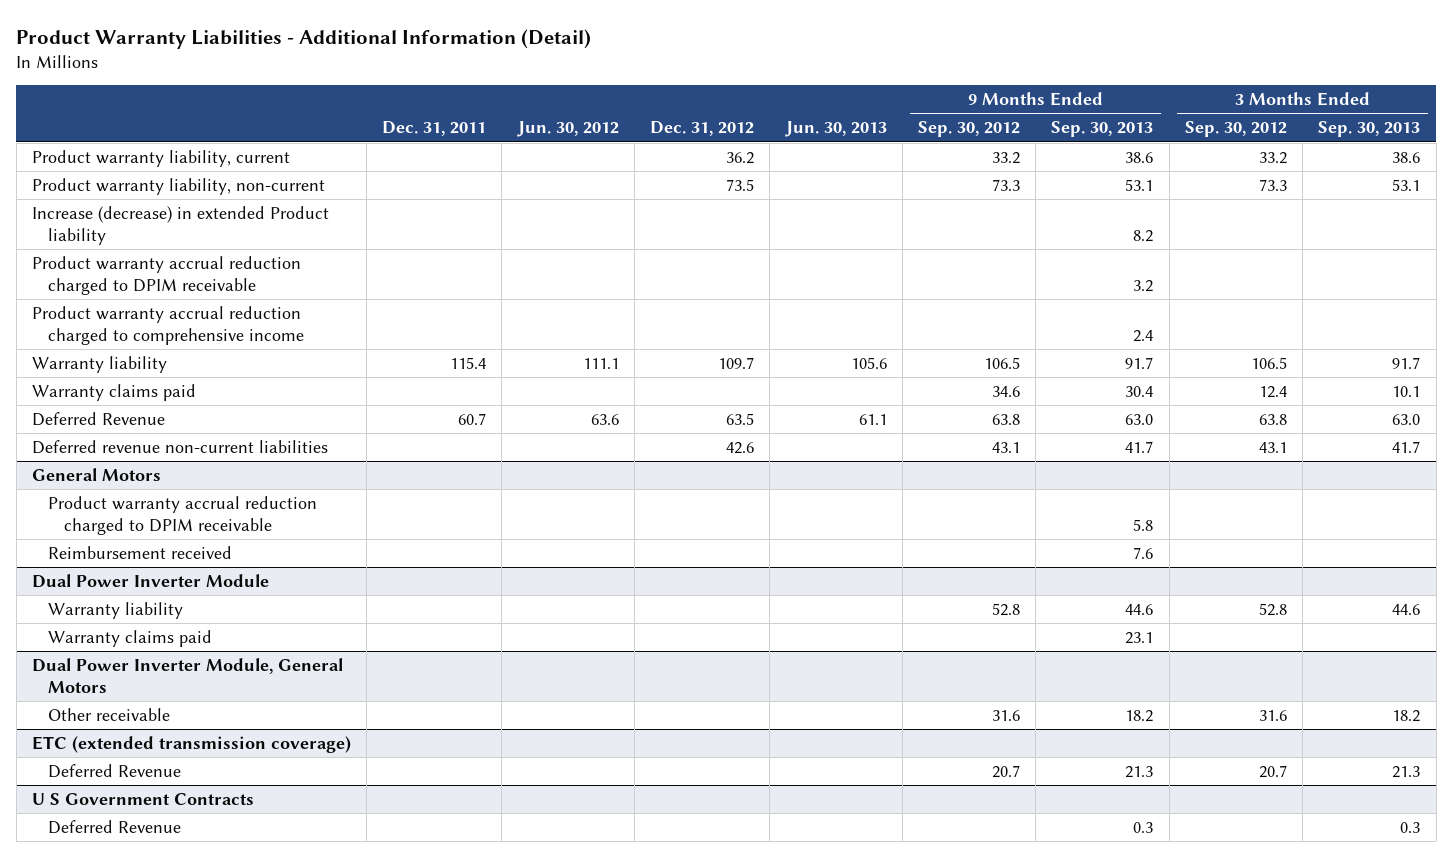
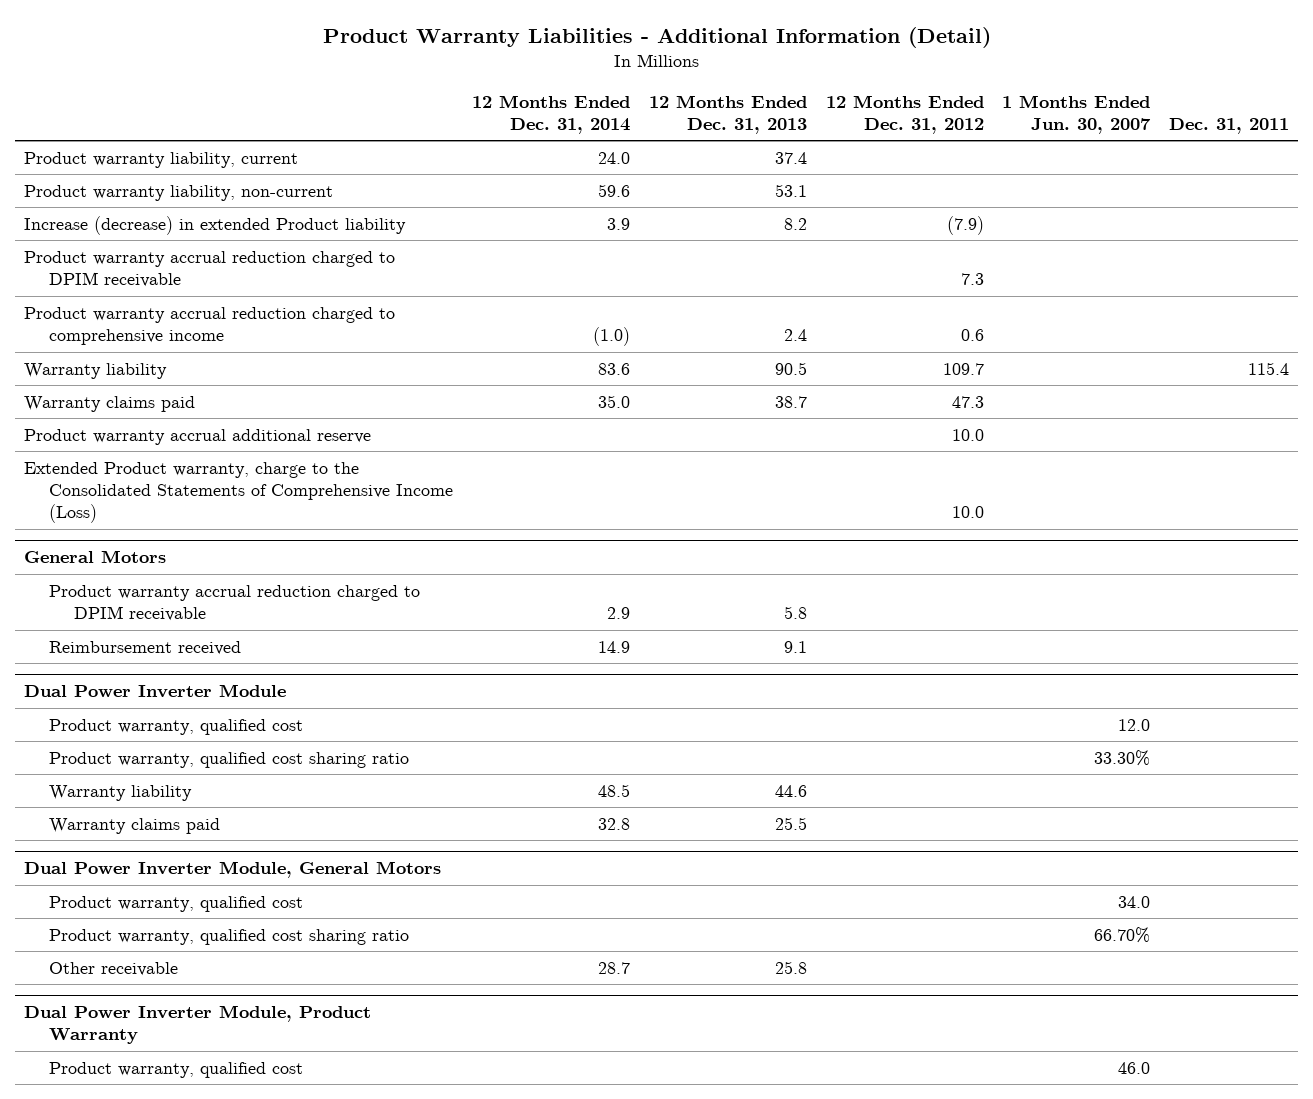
- | Dec. 31, 2011 | Jun. 30, 2012 | Dec. 31, 2012 | Jun. 30, 2013 | 9 Months Ended Sep. 30, 2012 | 9 Months Ended Sep. 30, 2013 | 3 Months Ended Sep. 30, 2012 | 3 Months Ended Sep. 30, 2013
+ | 12 Months Ended Dec. 31, 2014 | 12 Months Ended Dec. 31, 2013 | 12 Months Ended Dec. 31, 2012 | 1 Months Ended Jun. 30, 2007 | Dec. 31, 2011
- Deferred Revenue | 60.7 | 63.6 | 63.5 | 61.1 | 63.8 | 63.0 | 63.8 | 63.0
- Deferred revenue non-current liabilities | | | 42.6 | | 43.1 | 41.7 | 43.1 | 41.7
+ Product warranty accrual additional reserve | | | 10.0 | |
+ Extended Product warranty, charge to the Consolidated Statements of Comprehensive Income (Loss) | | | 10.0 | |
@ Dual Power Inverter Module
+ Product warranty, qualified cost | | | | 12.0 |
+ Product warranty, qualified cost sharing ratio | | | | 33.30% |
@ Dual Power Inverter Module, General Motors
+ Product warranty, qualified cost | | | | 34.0 |
+ Product warranty, qualified cost sharing ratio | | | | 66.70% |
- ETC (extended transmission coverage)
- Deferred Revenue | | | | | 20.7 | 21.3 | 20.7 | 21.3
- U S Government Contracts
- Deferred Revenue | | | | | | 0.3 | | 0.3
+ Dual Power Inverter Module, Product Warranty
+ Product warranty, qualified cost | | | | 46.0 |

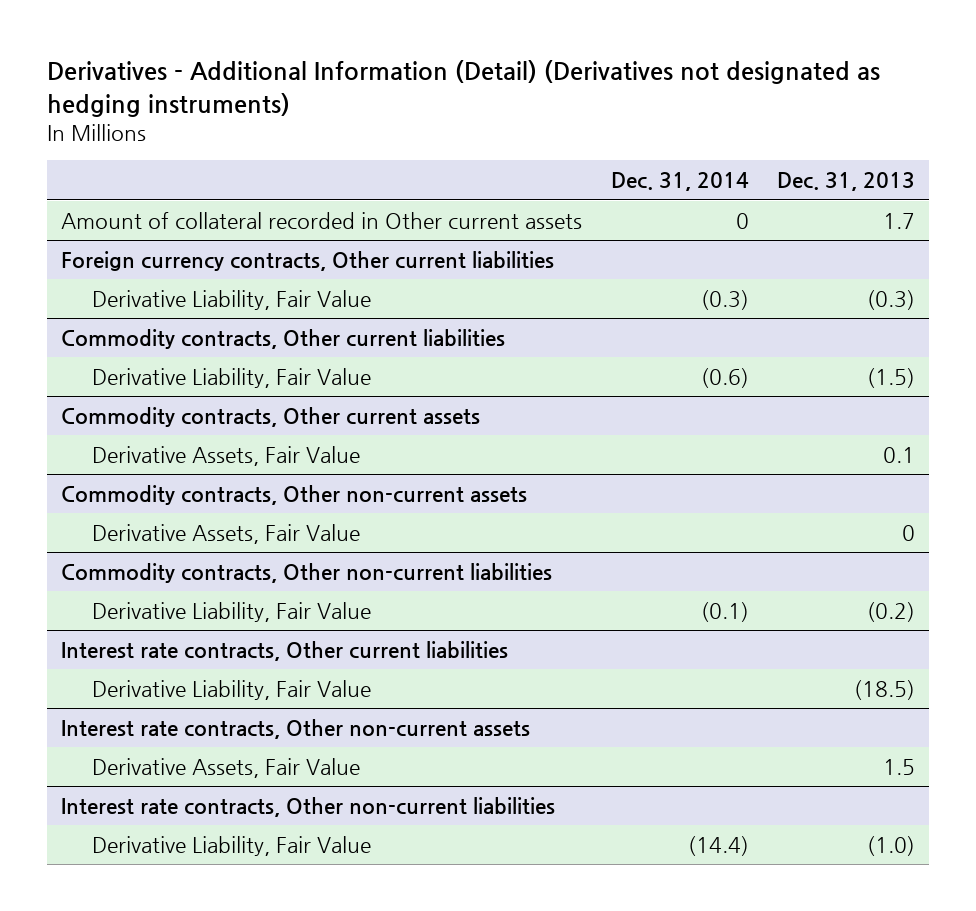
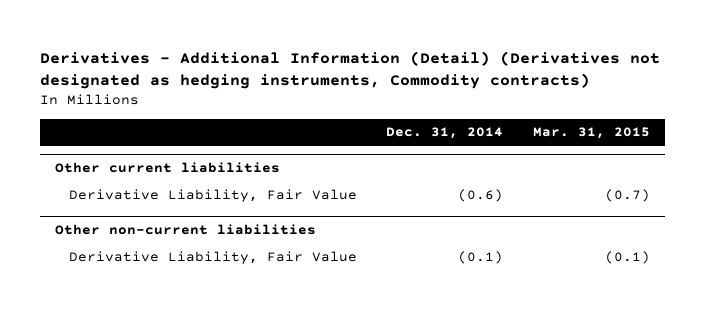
- Derivatives - Additional Information (Detail) (Derivatives not designated as hedging instruments)
+ Derivatives - Additional Information (Detail) (Derivatives not designated as hedging instruments, Commodity contracts)
- | Dec. 31, 2014 | Dec. 31, 2013
+ | Dec. 31, 2014 | Mar. 31, 2015
- Amount of collateral recorded in Other current assets | 0 | 1.7
- Foreign currency contracts, Other current liabilities
- Derivative Liability, Fair Value | (0.3) | (0.3)
- Commodity contracts, Other current liabilities
+ Other current liabilities
- Commodity contracts, Other current assets
- Derivative Assets, Fair Value | | 0.1
- Commodity contracts, Other non-current assets
- Derivative Assets, Fair Value | | 0
- Commodity contracts, Other non-current liabilities
+ Other non-current liabilities
- Interest rate contracts, Other current liabilities
- Derivative Liability, Fair Value | | (18.5)
- Interest rate contracts, Other non-current assets
- Derivative Assets, Fair Value | | 1.5
- Interest rate contracts, Other non-current liabilities
- Derivative Liability, Fair Value | (14.4) | (1.0)

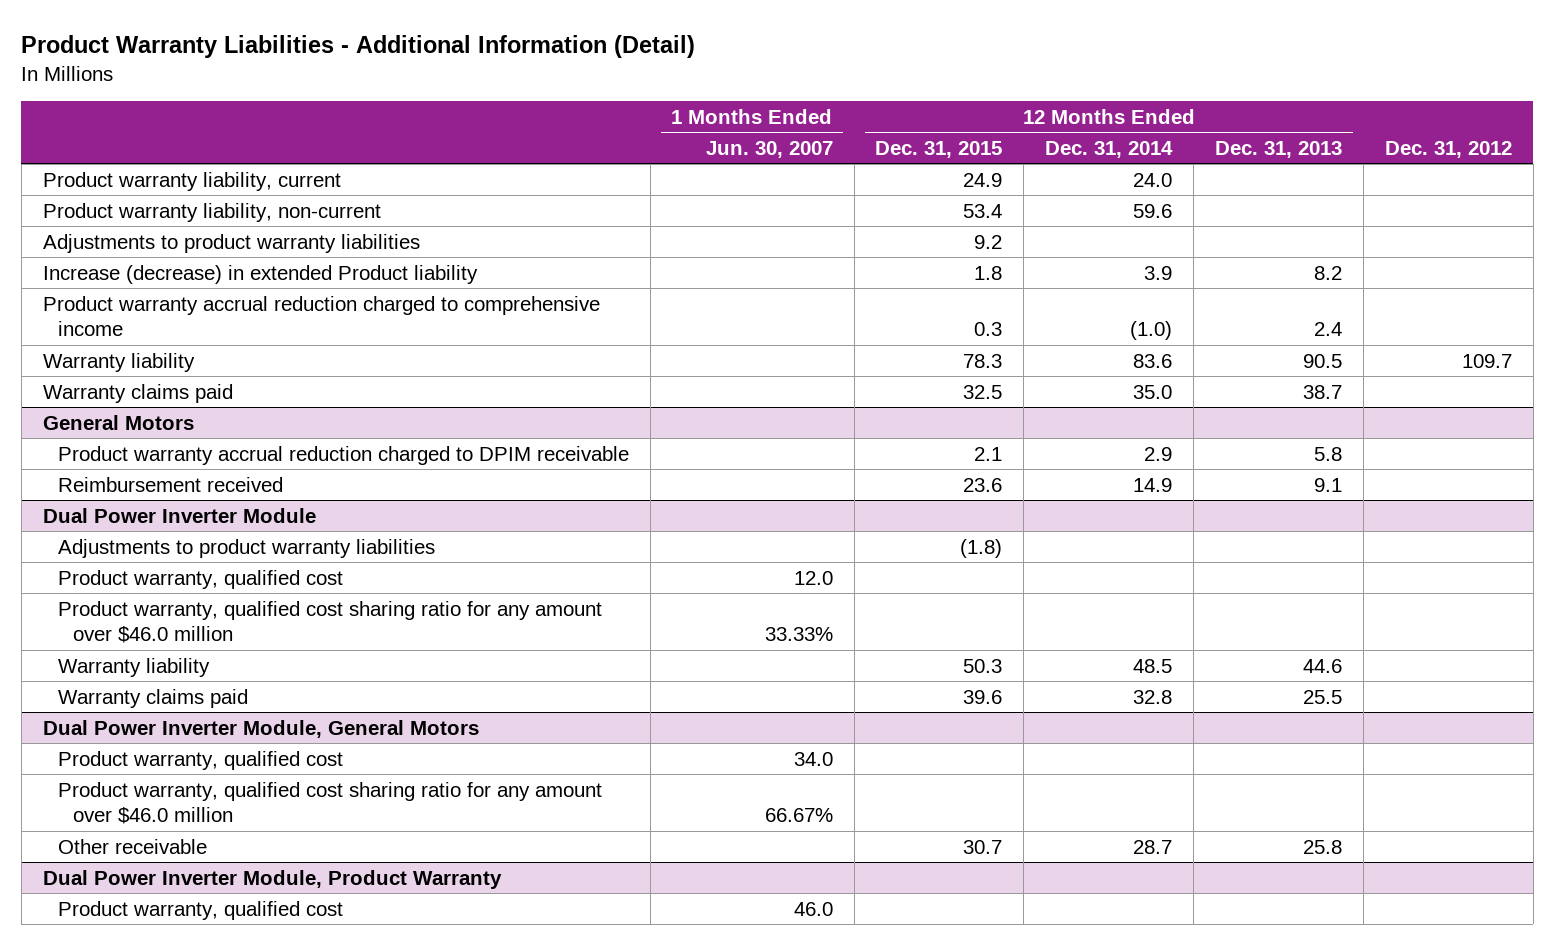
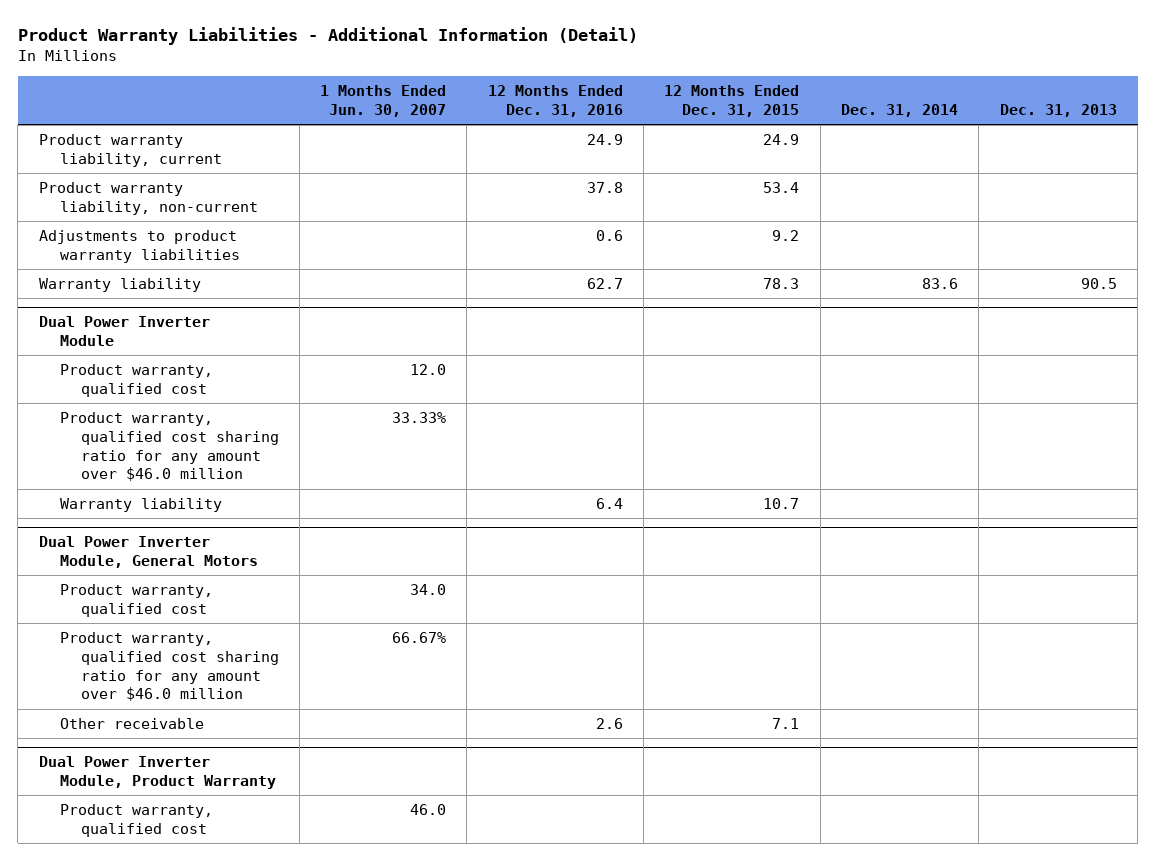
- | 1 Months Ended Jun. 30, 2007 | 12 Months Ended Dec. 31, 2015 | 12 Months Ended Dec. 31, 2014 | 12 Months Ended Dec. 31, 2013 | Dec. 31, 2012
+ | 1 Months Ended Jun. 30, 2007 | 12 Months Ended Dec. 31, 2016 | 12 Months Ended Dec. 31, 2015 | Dec. 31, 2014 | Dec. 31, 2013
- Increase (decrease) in extended Product liability | | 1.8 | 3.9 | 8.2 |
- Product warranty accrual reduction charged to comprehensive income | | 0.3 | (1.0) | 2.4 |
- Warranty claims paid | | 32.5 | 35.0 | 38.7 |
- General Motors
- Product warranty accrual reduction charged to DPIM receivable | | 2.1 | 2.9 | 5.8 |
- Reimbursement received | | 23.6 | 14.9 | 9.1 |
@ Dual Power Inverter Module
- Adjustments to product warranty liabilities | | (1.8) | | |
- Warranty liability | | 50.3 | 48.5 | 44.6 |
- Warranty claims paid | | 39.6 | 32.8 | 25.5 |
+ Warranty liability | | 6.4 | 10.7 | |
@ Dual Power Inverter Module, General Motors
- Other receivable | | 30.7 | 28.7 | 25.8 |
+ Other receivable | | 2.6 | 7.1 | |

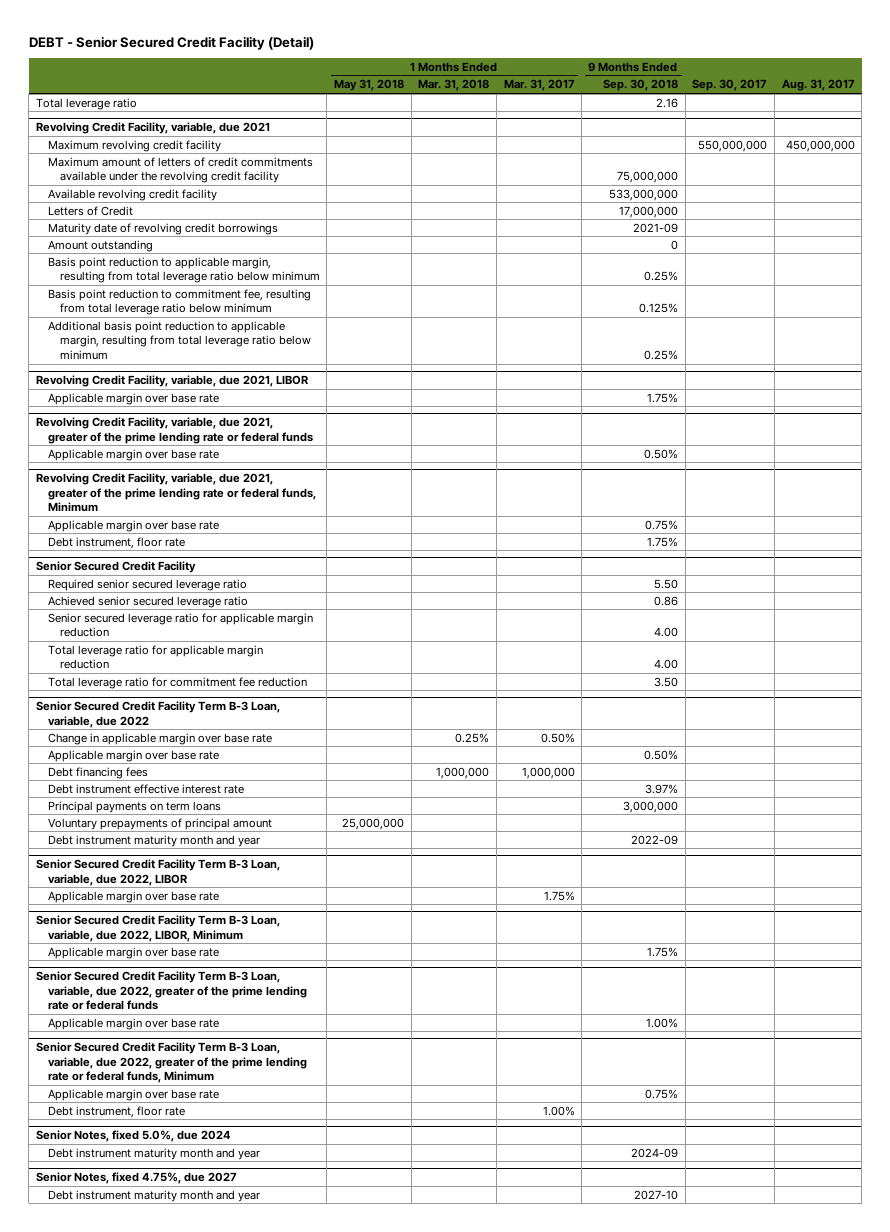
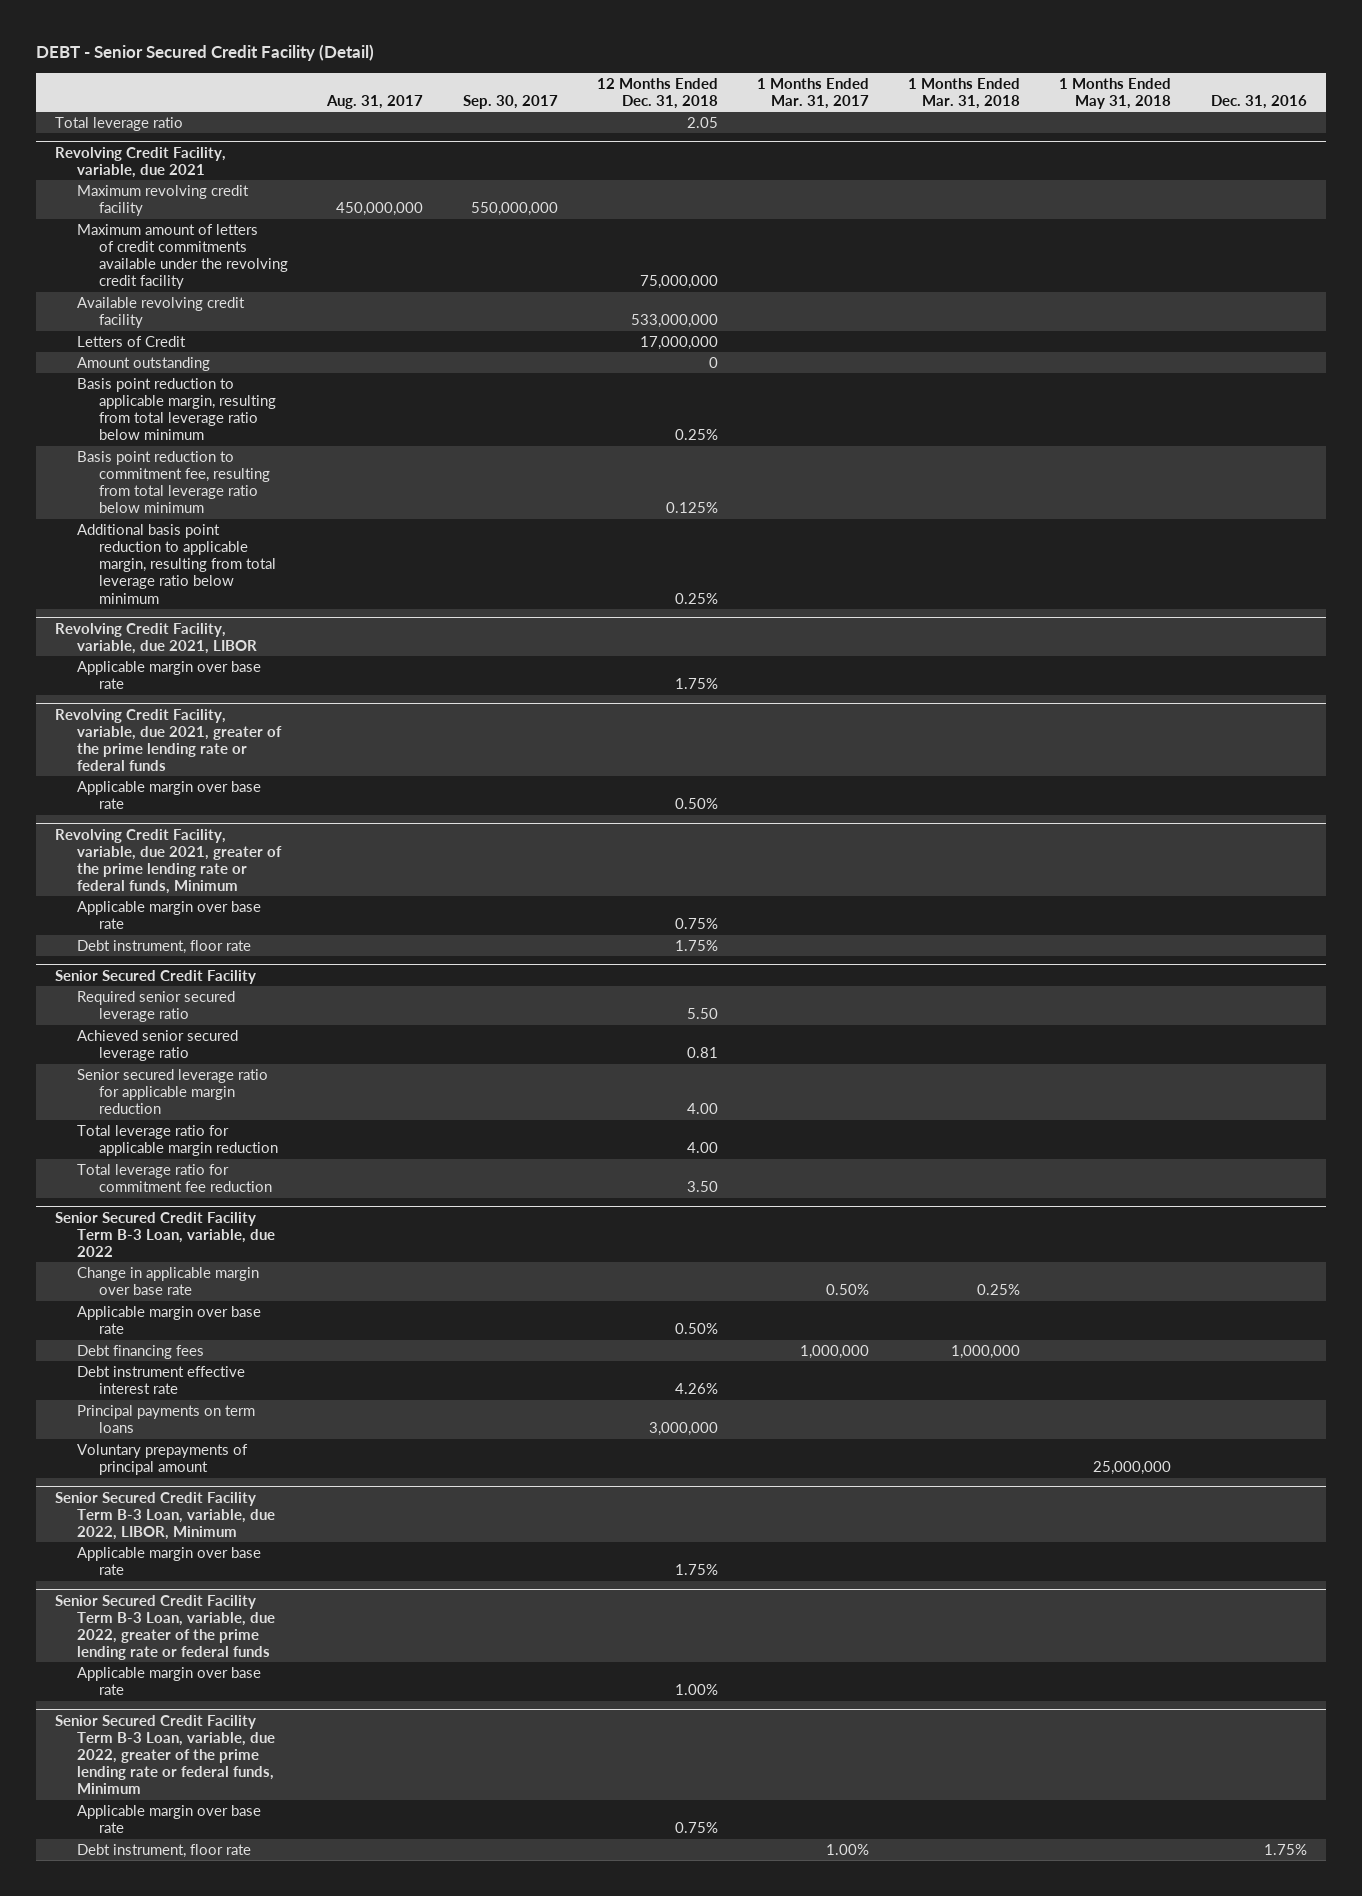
- | 1 Months Ended May 31, 2018 | 1 Months Ended Mar. 31, 2018 | 1 Months Ended Mar. 31, 2017 | 9 Months Ended Sep. 30, 2018 | Sep. 30, 2017 | Aug. 31, 2017
+ | Aug. 31, 2017 | Sep. 30, 2017 | 12 Months Ended Dec. 31, 2018 | 1 Months Ended Mar. 31, 2017 | 1 Months Ended Mar. 31, 2018 | 1 Months Ended May 31, 2018 | Dec. 31, 2016
@ Revolving Credit Facility, variable, due 2021
- Maturity date of revolving credit borrowings | | | | 2021-09 | |
@ Senior Secured Credit Facility Term B-3 Loan, variable, due 2022
- Debt instrument maturity month and year | | | | 2022-09 | |
- Senior Secured Credit Facility Term B-3 Loan, variable, due 2022, LIBOR
- Applicable margin over base rate | | | 1.75% | | |
- Senior Notes, fixed 5.0%, due 2024
- Debt instrument maturity month and year | | | | 2024-09 | |
- Senior Notes, fixed 4.75%, due 2027
- Debt instrument maturity month and year | | | | 2027-10 | |

